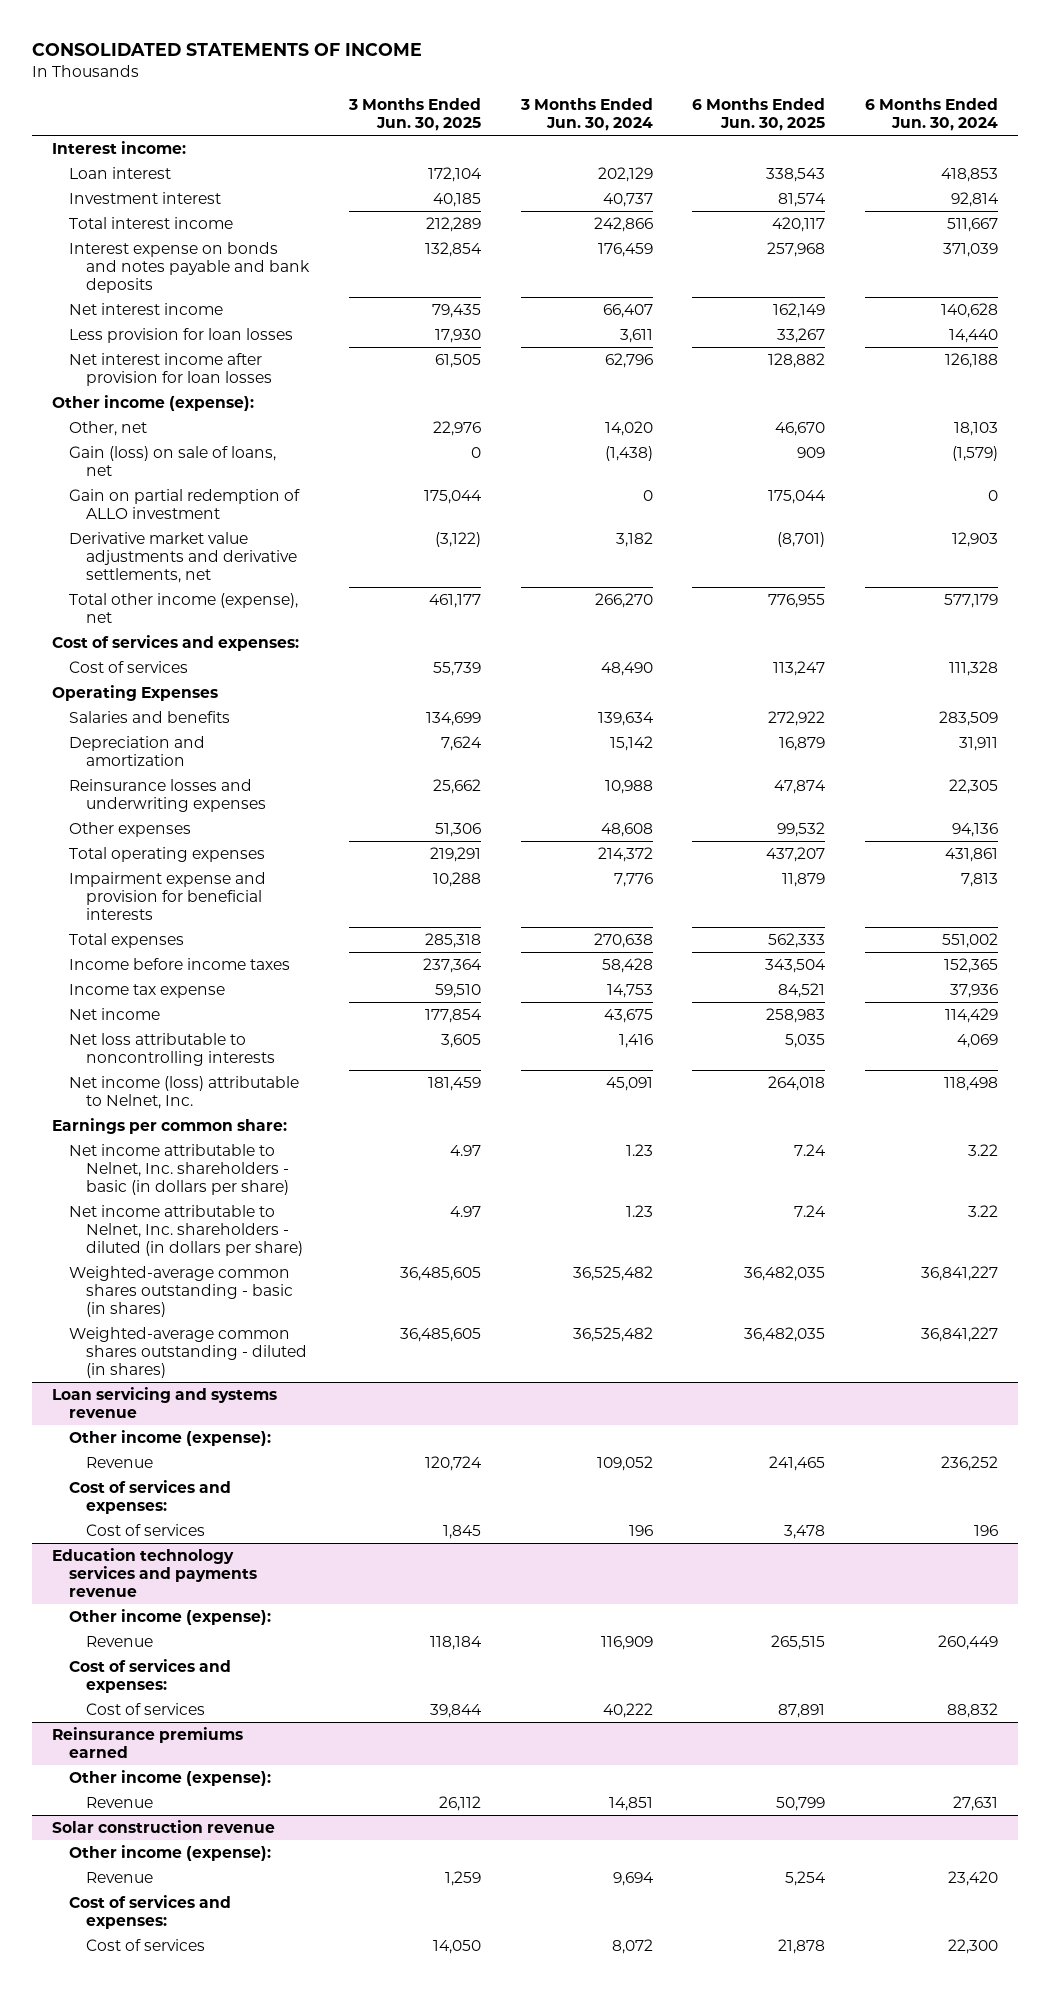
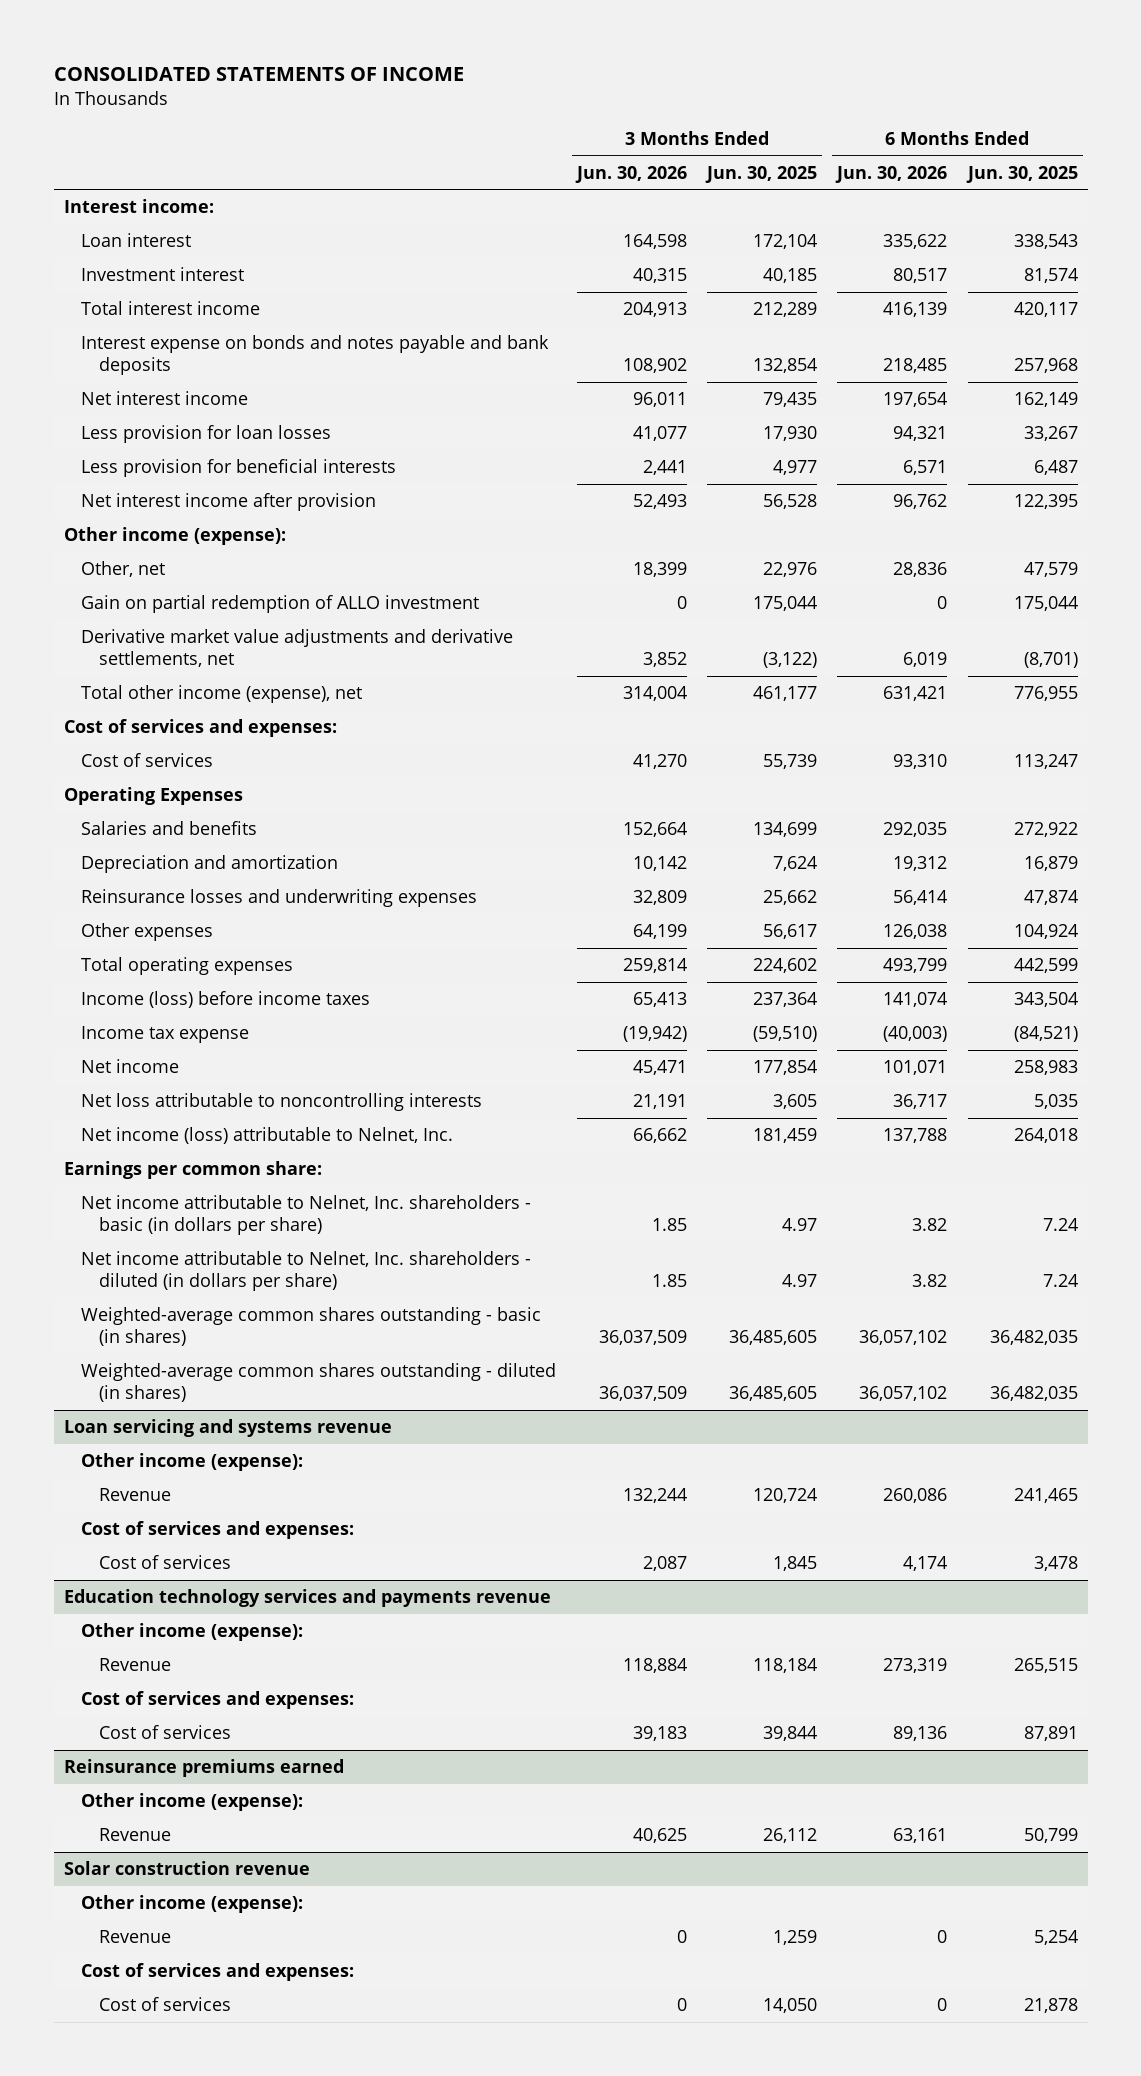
- | 3 Months Ended Jun. 30, 2025 | 3 Months Ended Jun. 30, 2024 | 6 Months Ended Jun. 30, 2025 | 6 Months Ended Jun. 30, 2024
+ | 3 Months Ended Jun. 30, 2026 | 3 Months Ended Jun. 30, 2025 | 6 Months Ended Jun. 30, 2026 | 6 Months Ended Jun. 30, 2025
- Net interest income after provision for loan losses | 61,505 | 62,796 | 128,882 | 126,188
+ Less provision for beneficial interests | 2,441 | 4,977 | 6,571 | 6,487
+ Net interest income after provision | 52,493 | 56,528 | 96,762 | 122,395
- Other, net | 22,976 | 14,020 | 46,670 | 18,103
- Gain (loss) on sale of loans, net | 0 | (1,438) | 909 | (1,579)
+ Other, net | 18,399 | 22,976 | 28,836 | 47,579
- Other expenses | 51,306 | 48,608 | 99,532 | 94,136
- Total operating expenses | 219,291 | 214,372 | 437,207 | 431,861
- Impairment expense and provision for beneficial interests | 10,288 | 7,776 | 11,879 | 7,813
- Total expenses | 285,318 | 270,638 | 562,333 | 551,002
- Income before income taxes | 237,364 | 58,428 | 343,504 | 152,365
- Income tax expense | 59,510 | 14,753 | 84,521 | 37,936
+ Other expenses | 64,199 | 56,617 | 126,038 | 104,924
+ Total operating expenses | 259,814 | 224,602 | 493,799 | 442,599
+ Income (loss) before income taxes | 65,413 | 237,364 | 141,074 | 343,504
+ Income tax expense | (19,942) | (59,510) | (40,003) | (84,521)

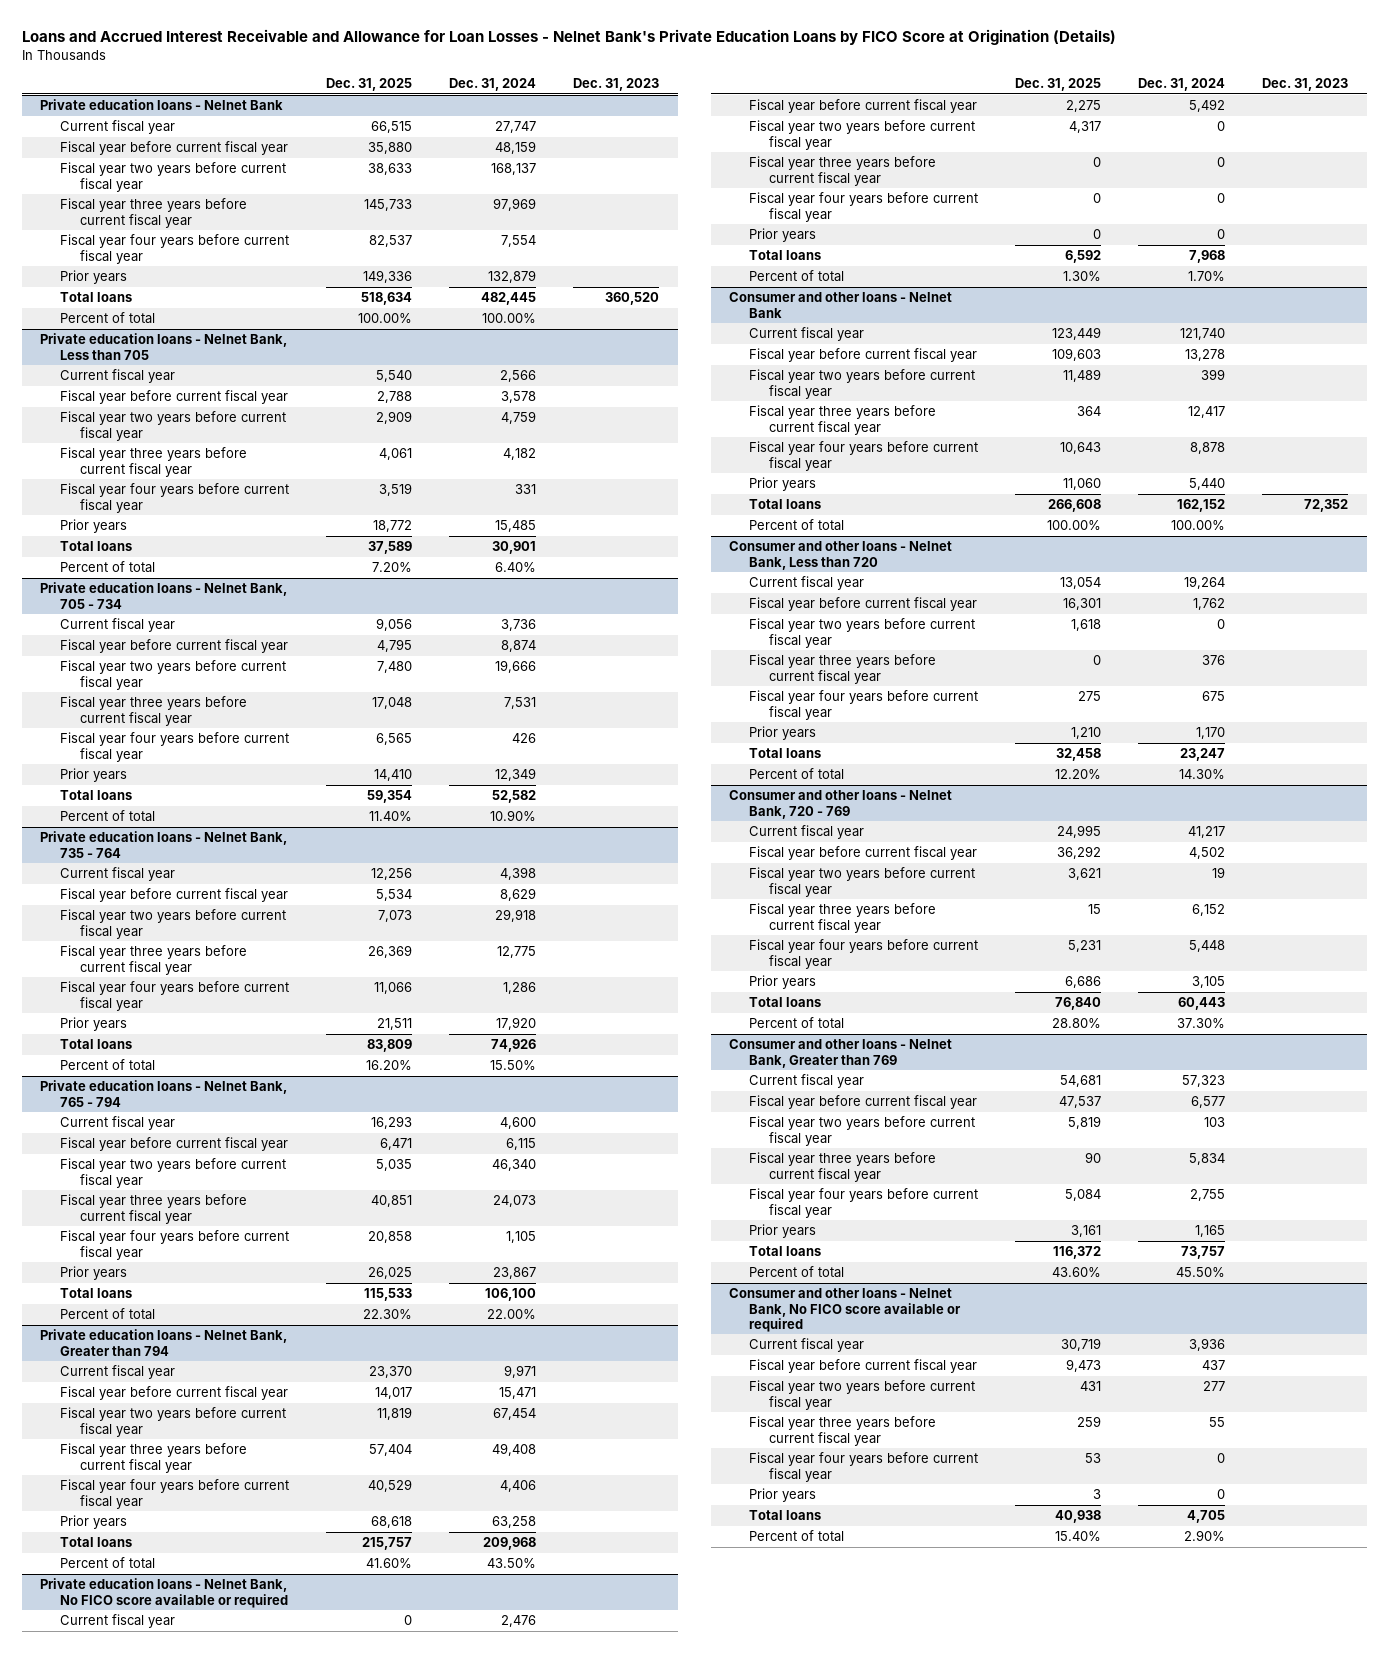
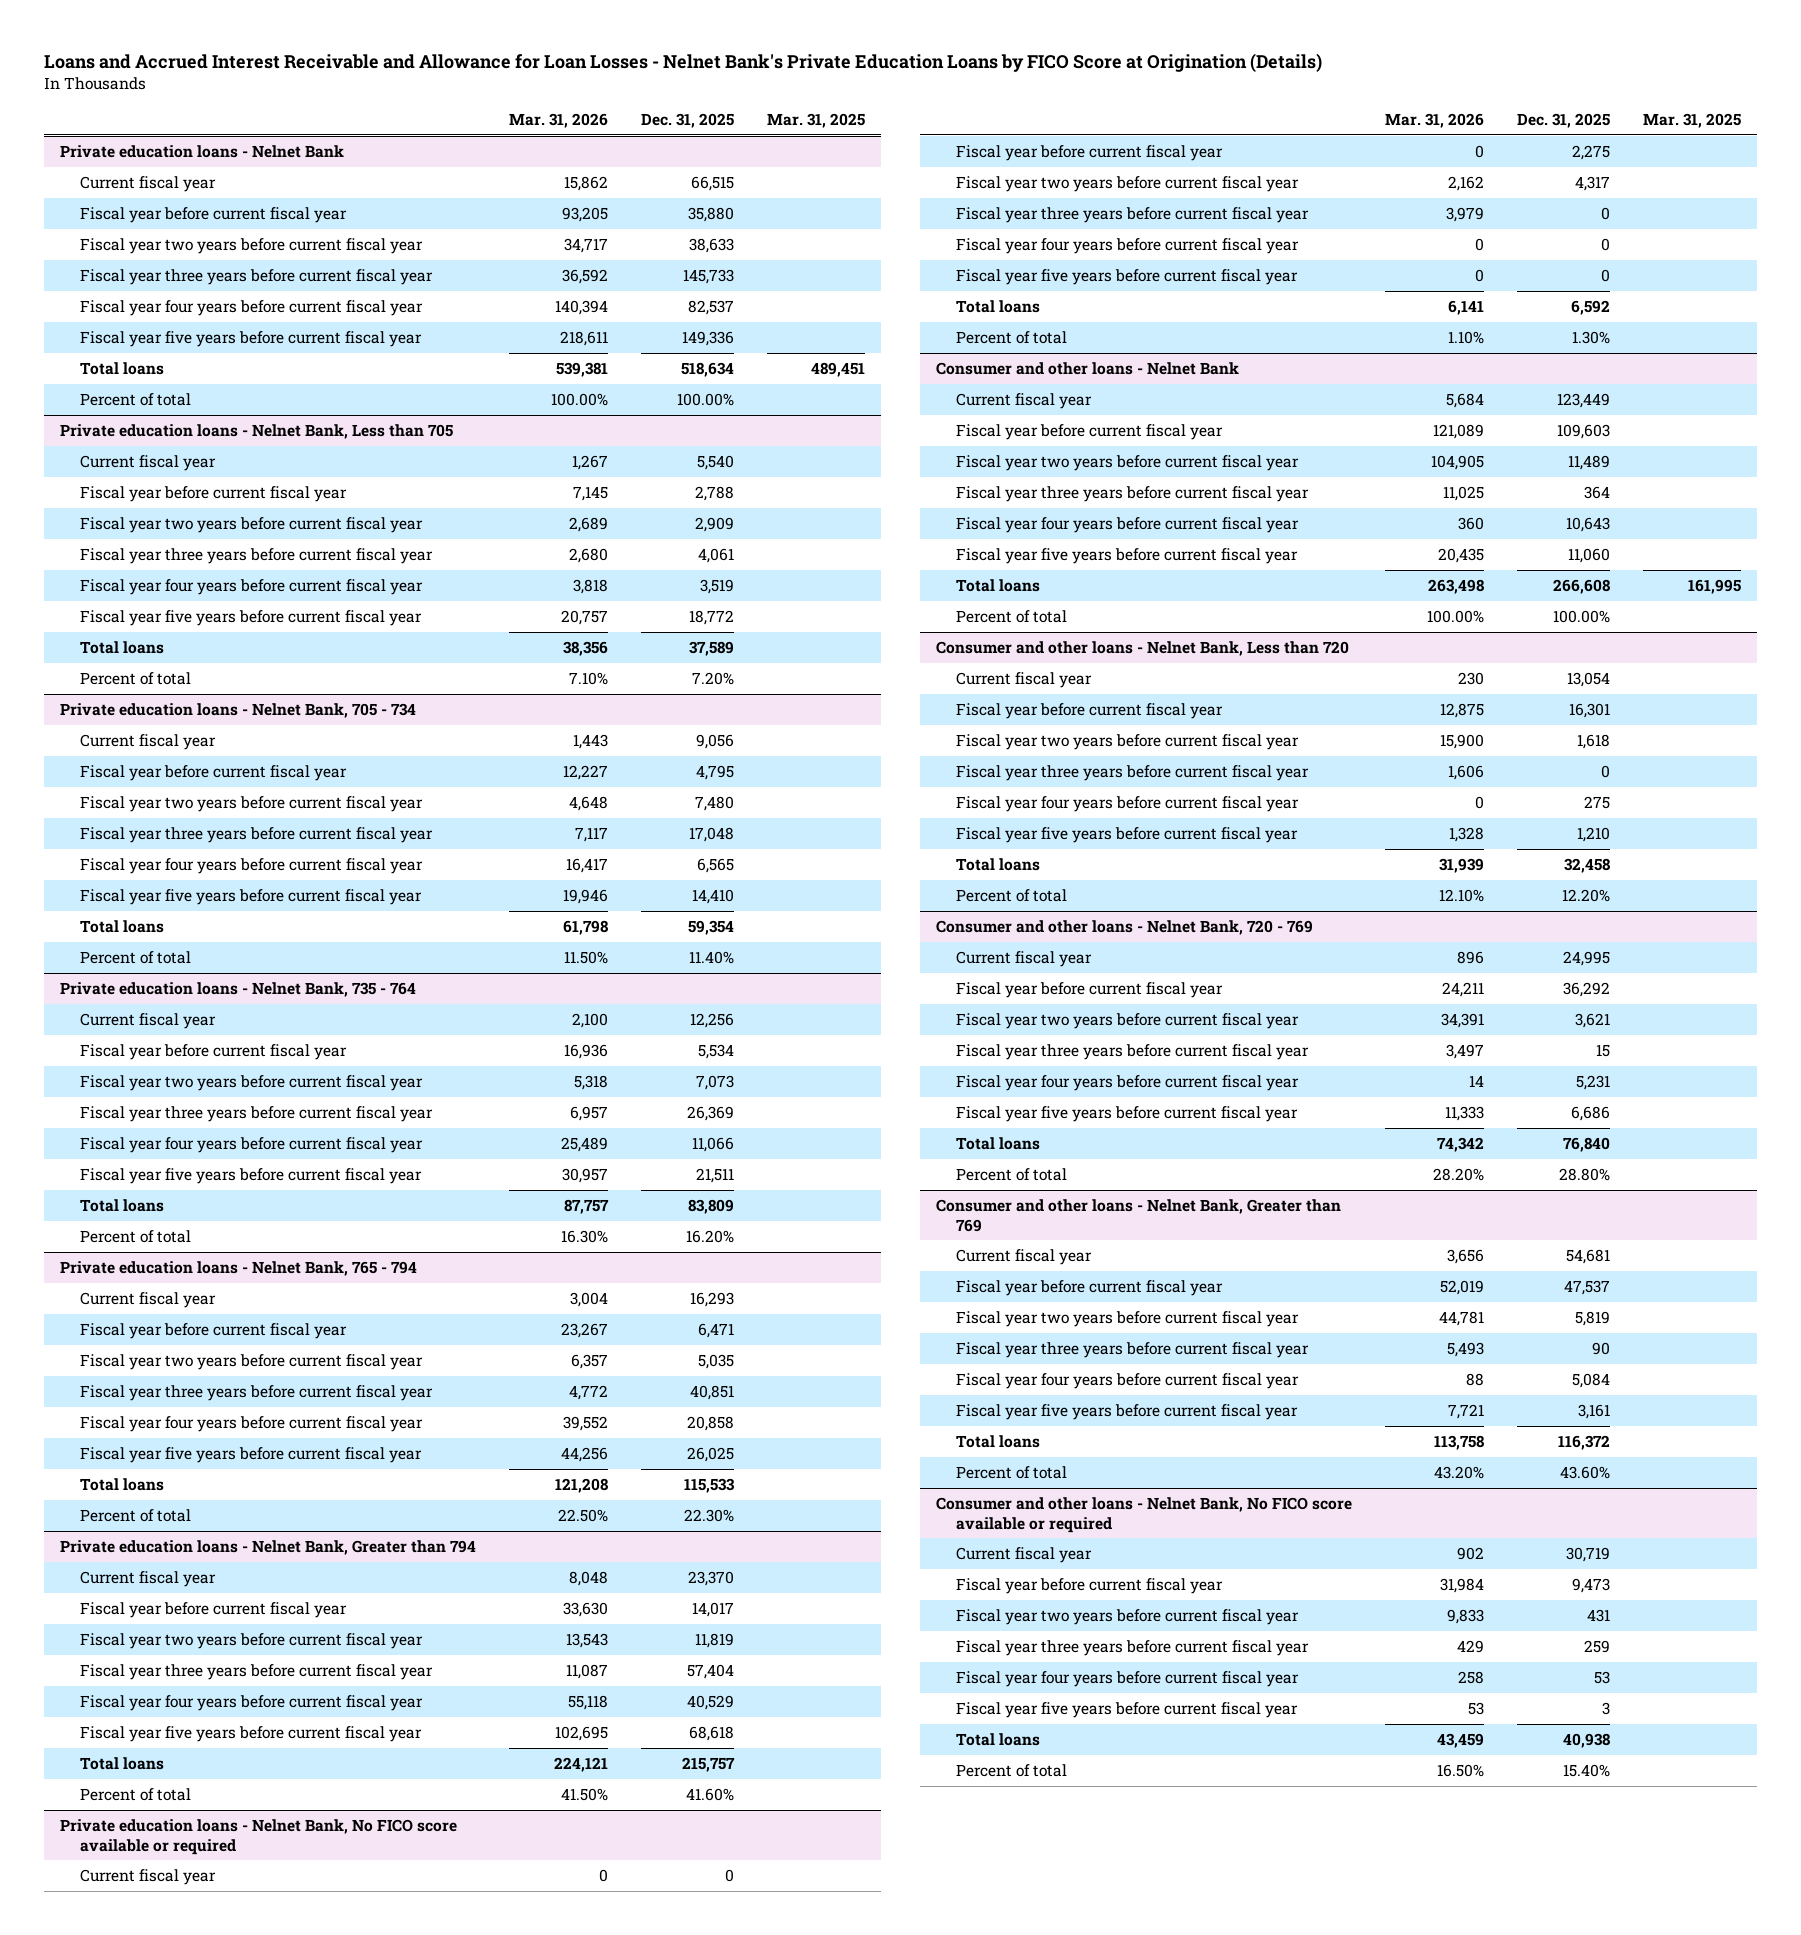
- | Dec. 31, 2025 | Dec. 31, 2024 | Dec. 31, 2023
+ | Mar. 31, 2026 | Dec. 31, 2025 | Mar. 31, 2025
@ Private education loans - Nelnet Bank
- Prior years | 149,336 | 132,879 |
+ Fiscal year five years before current fiscal year | 218,611 | 149,336 |
@ Private education loans - Nelnet Bank, Less than 705
- Prior years | 18,772 | 15,485 |
+ Fiscal year five years before current fiscal year | 20,757 | 18,772 |
@ Private education loans - Nelnet Bank, 705 - 734
- Prior years | 14,410 | 12,349 |
+ Fiscal year five years before current fiscal year | 19,946 | 14,410 |
@ Private education loans - Nelnet Bank, 735 - 764
- Prior years | 21,511 | 17,920 |
+ Fiscal year five years before current fiscal year | 30,957 | 21,511 |
@ Private education loans - Nelnet Bank, 765 - 794
- Prior years | 26,025 | 23,867 |
+ Fiscal year five years before current fiscal year | 44,256 | 26,025 |
@ Private education loans - Nelnet Bank, Greater than 794
- Prior years | 68,618 | 63,258 |
+ Fiscal year five years before current fiscal year | 102,695 | 68,618 |
@ Private education loans - Nelnet Bank, No FICO score available or required
- Prior years | 0 | 0 |
+ Fiscal year five years before current fiscal year | 0 | 0 |
@ Consumer and other loans - Nelnet Bank
- Prior years | 11,060 | 5,440 |
+ Fiscal year five years before current fiscal year | 20,435 | 11,060 |
@ Consumer and other loans - Nelnet Bank, Less than 720
- Prior years | 1,210 | 1,170 |
+ Fiscal year five years before current fiscal year | 1,328 | 1,210 |
@ Consumer and other loans - Nelnet Bank, 720 - 769
- Prior years | 6,686 | 3,105 |
+ Fiscal year five years before current fiscal year | 11,333 | 6,686 |
@ Consumer and other loans - Nelnet Bank, Greater than 769
- Prior years | 3,161 | 1,165 |
+ Fiscal year five years before current fiscal year | 7,721 | 3,161 |
@ Consumer and other loans - Nelnet Bank, No FICO score available or required
- Prior years | 3 | 0 |
+ Fiscal year five years before current fiscal year | 53 | 3 |

